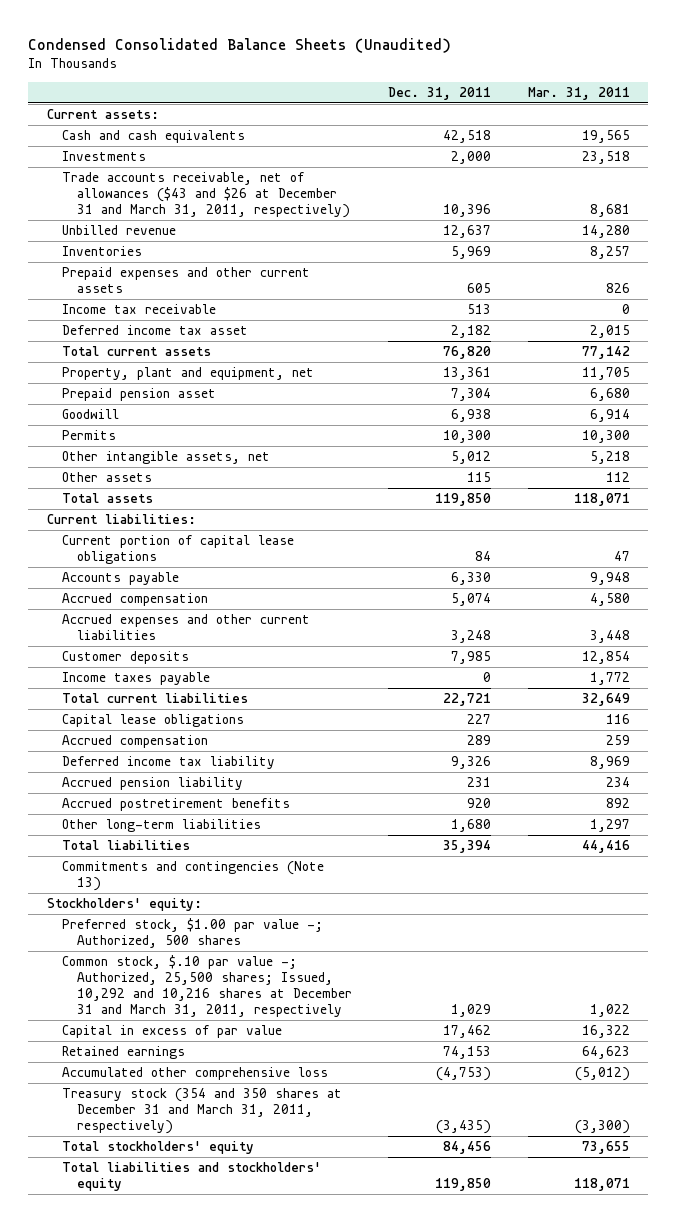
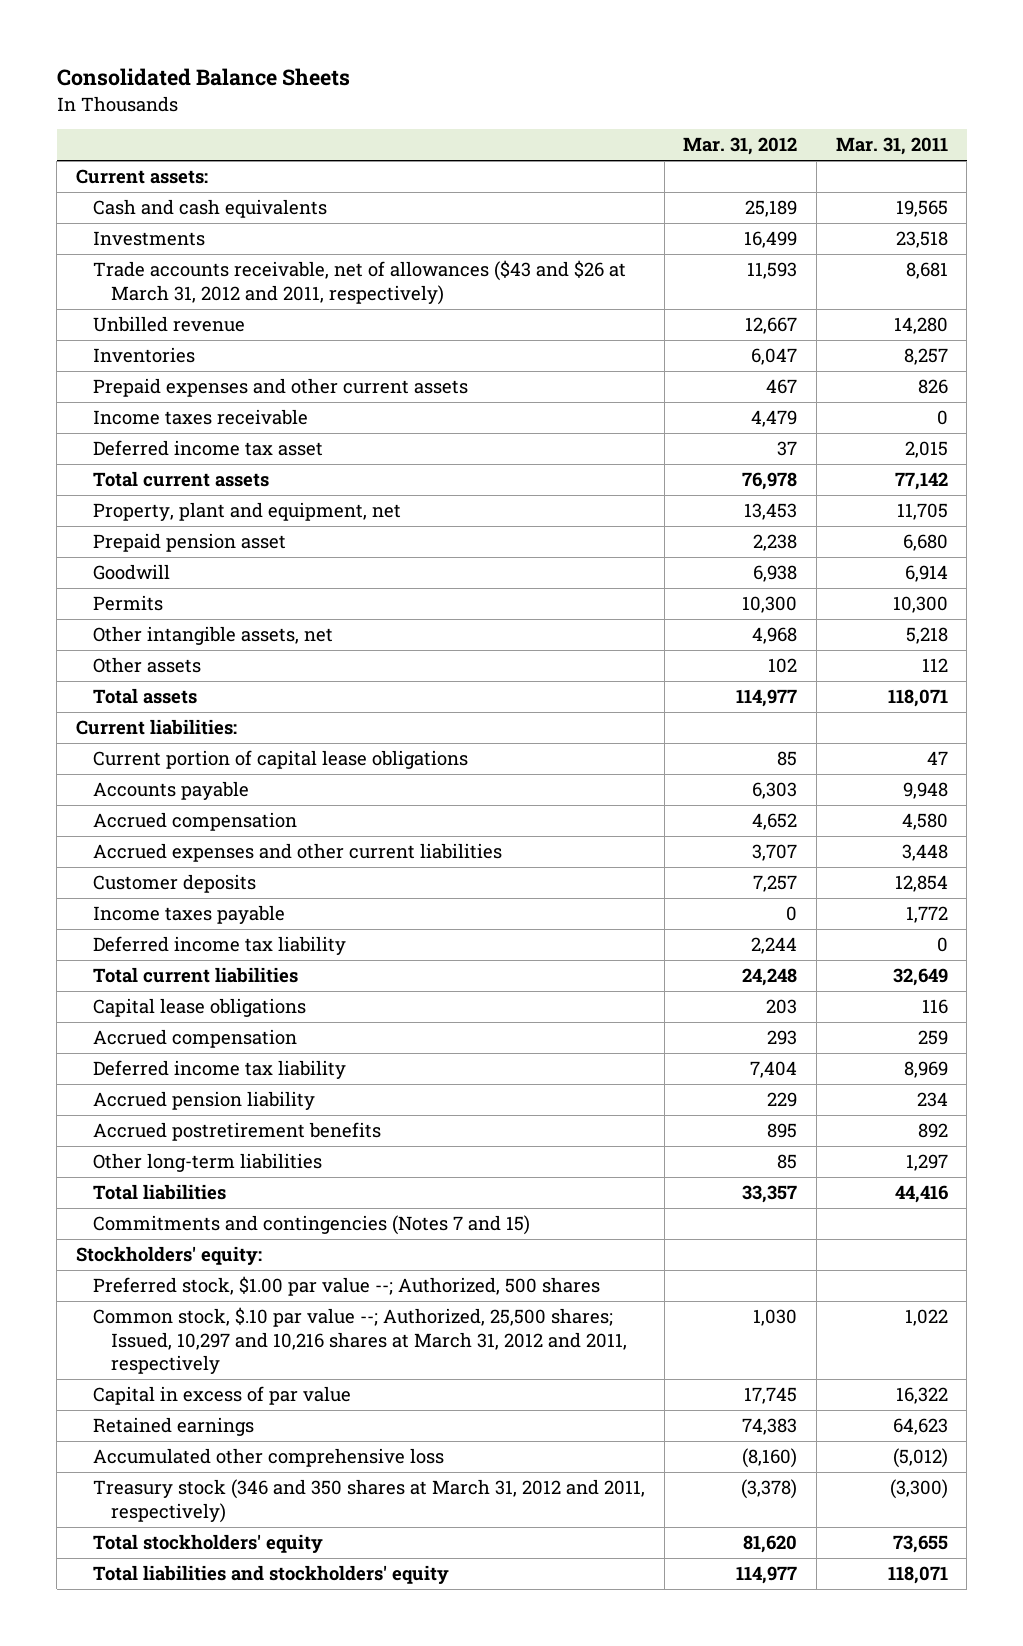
- Condensed Consolidated Balance Sheets (Unaudited)
+ Consolidated Balance Sheets
- | Dec. 31, 2011 | Mar. 31, 2011
+ | Mar. 31, 2012 | Mar. 31, 2011
- Trade accounts receivable, net of allowances ($43 and $26 at December 31 and March 31, 2011, respectively) | 10,396 | 8,681
+ Trade accounts receivable, net of allowances ($43 and $26 at March 31, 2012 and 2011, respectively) | 11,593 | 8,681
- Income tax receivable | 513 | 0
+ Income taxes receivable | 4,479 | 0
+ Deferred income tax liability | 2,244 | 0
- Commitments and contingencies (Note 13)
+ Commitments and contingencies (Notes 7 and 15)
- Preferred stock, $1.00 par value -; Authorized, 500 shares
- Common stock, $.10 par value -; Authorized, 25,500 shares; Issued, 10,292 and 10,216 shares at December 31 and March 31, 2011, respectively | 1,029 | 1,022
+ Preferred stock, $1.00 par value --; Authorized, 500 shares
+ Common stock, $.10 par value --; Authorized, 25,500 shares; Issued, 10,297 and 10,216 shares at March 31, 2012 and 2011, respectively | 1,030 | 1,022
- Treasury stock (354 and 350 shares at December 31 and March 31, 2011, respectively) | (3,435) | (3,300)
+ Treasury stock (346 and 350 shares at March 31, 2012 and 2011, respectively) | (3,378) | (3,300)

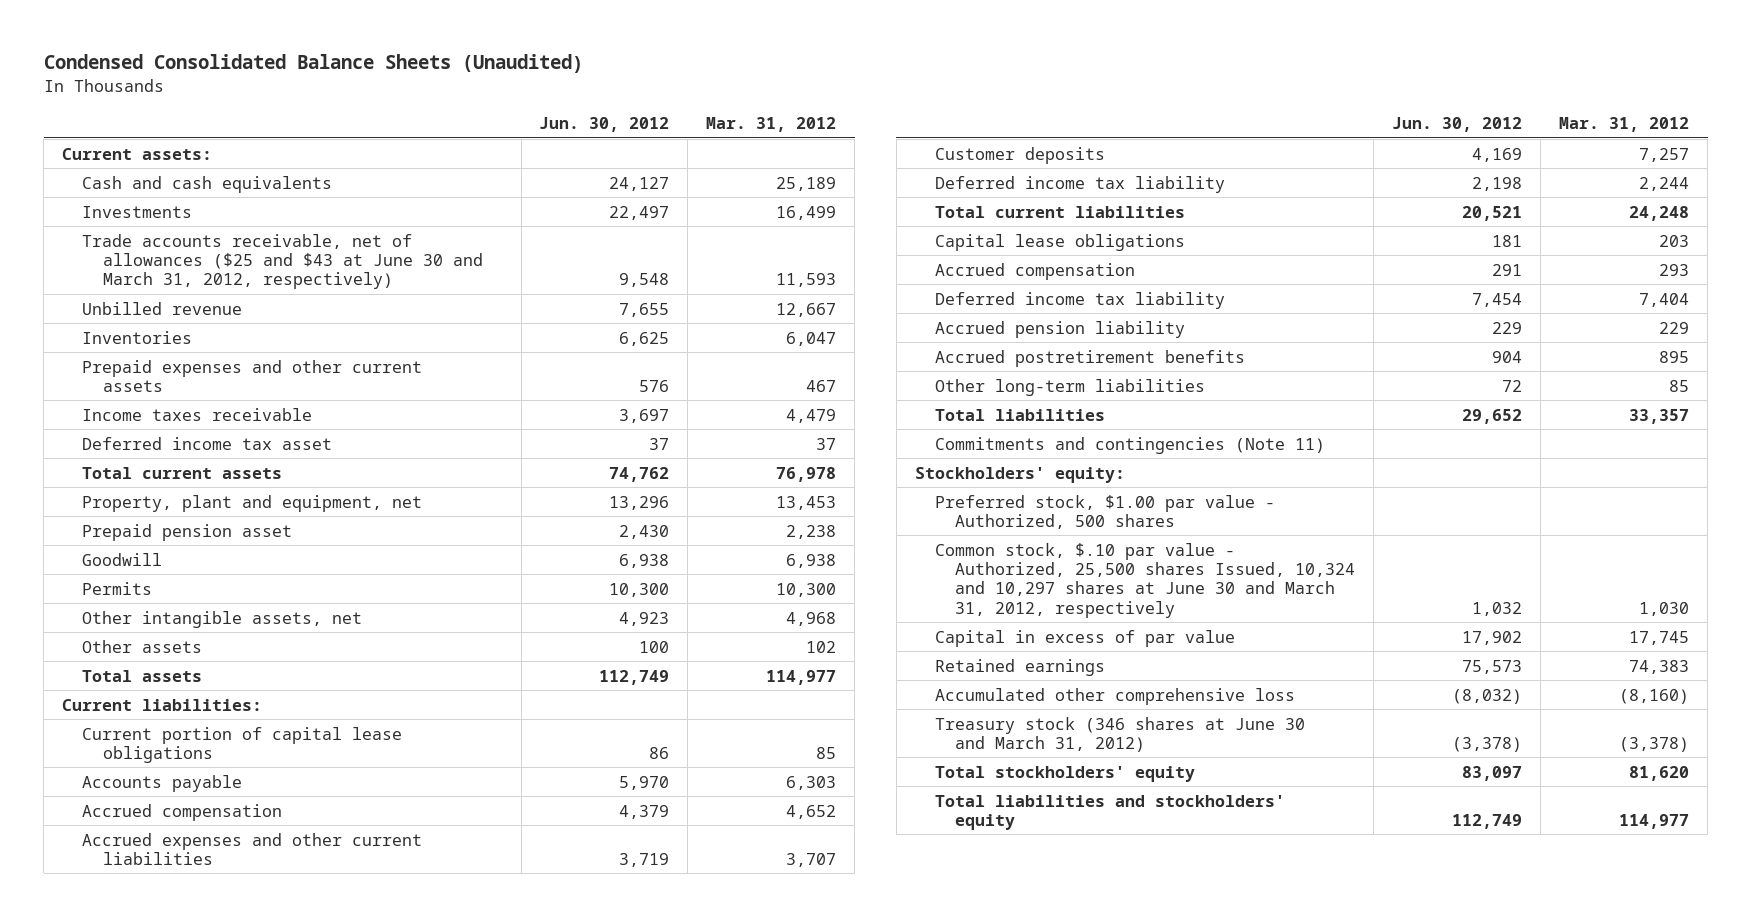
- Consolidated Balance Sheets
+ Condensed Consolidated Balance Sheets (Unaudited)
- | Mar. 31, 2012 | Mar. 31, 2011
+ | Jun. 30, 2012 | Mar. 31, 2012
- Trade accounts receivable, net of allowances ($43 and $26 at March 31, 2012 and 2011, respectively) | 11,593 | 8,681
+ Trade accounts receivable, net of allowances ($25 and $43 at June 30 and March 31, 2012, respectively) | 9,548 | 11,593
- Income taxes payable | 0 | 1,772
- Commitments and contingencies (Notes 7 and 15)
+ Commitments and contingencies (Note 11)
- Preferred stock, $1.00 par value --; Authorized, 500 shares
- Common stock, $.10 par value --; Authorized, 25,500 shares; Issued, 10,297 and 10,216 shares at March 31, 2012 and 2011, respectively | 1,030 | 1,022
+ Preferred stock, $1.00 par value - Authorized, 500 shares
+ Common stock, $.10 par value - Authorized, 25,500 shares Issued, 10,324 and 10,297 shares at June 30 and March 31, 2012, respectively | 1,032 | 1,030
- Treasury stock (346 and 350 shares at March 31, 2012 and 2011, respectively) | (3,378) | (3,300)
+ Treasury stock (346 shares at June 30 and March 31, 2012) | (3,378) | (3,378)

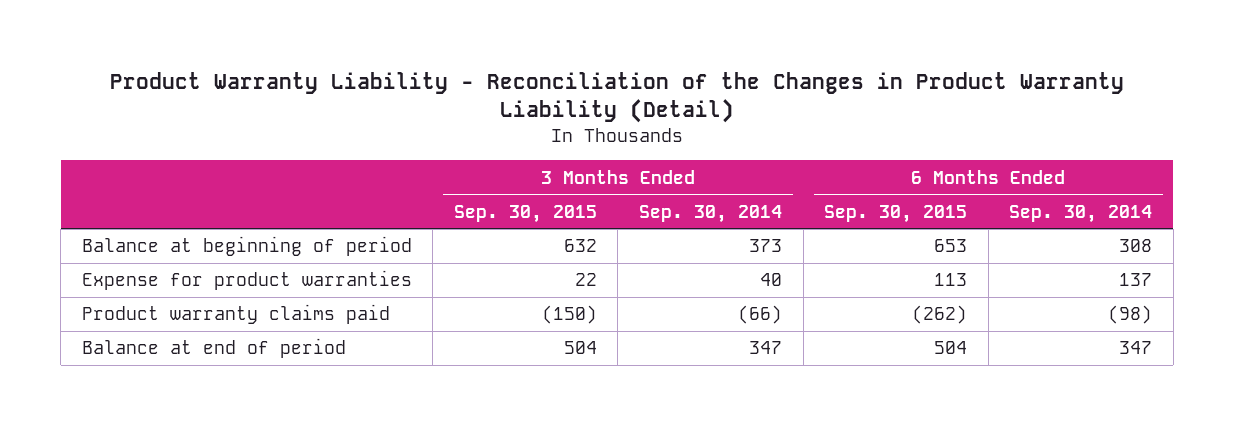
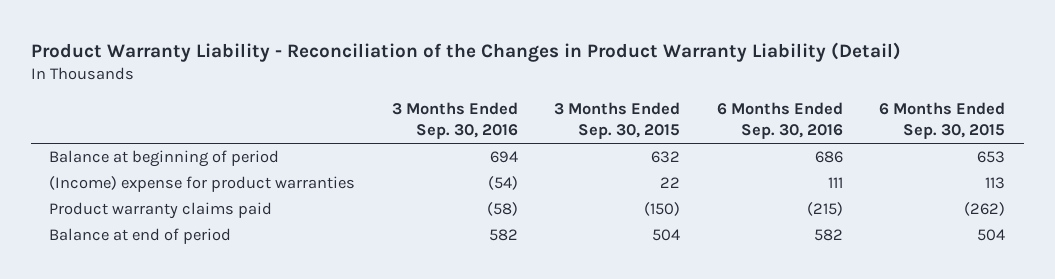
- | 3 Months Ended Sep. 30, 2015 | 3 Months Ended Sep. 30, 2014 | 6 Months Ended Sep. 30, 2015 | 6 Months Ended Sep. 30, 2014
+ | 3 Months Ended Sep. 30, 2016 | 3 Months Ended Sep. 30, 2015 | 6 Months Ended Sep. 30, 2016 | 6 Months Ended Sep. 30, 2015
- Expense for product warranties | 22 | 40 | 113 | 137
+ (Income) expense for product warranties | (54) | 22 | 111 | 113

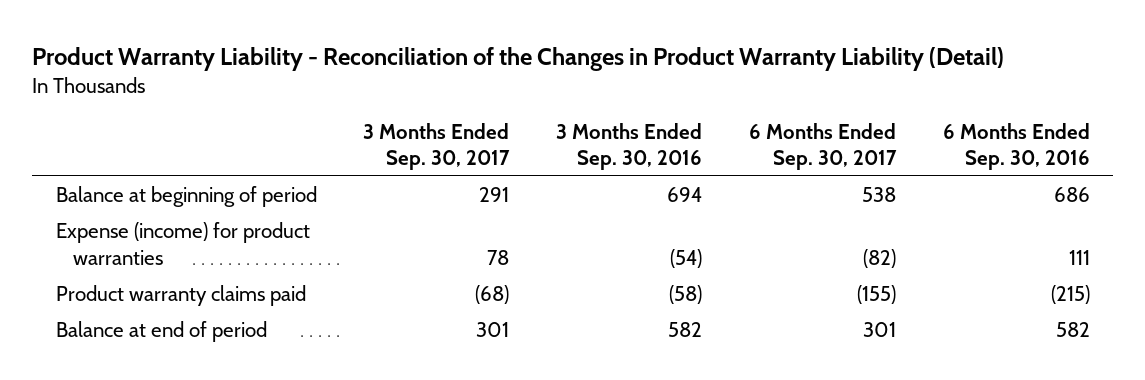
- | 3 Months Ended Sep. 30, 2016 | 3 Months Ended Sep. 30, 2015 | 6 Months Ended Sep. 30, 2016 | 6 Months Ended Sep. 30, 2015
+ | 3 Months Ended Sep. 30, 2017 | 3 Months Ended Sep. 30, 2016 | 6 Months Ended Sep. 30, 2017 | 6 Months Ended Sep. 30, 2016
- (Income) expense for product warranties | (54) | 22 | 111 | 113
+ Expense (income) for product warranties | 78 | (54) | (82) | 111

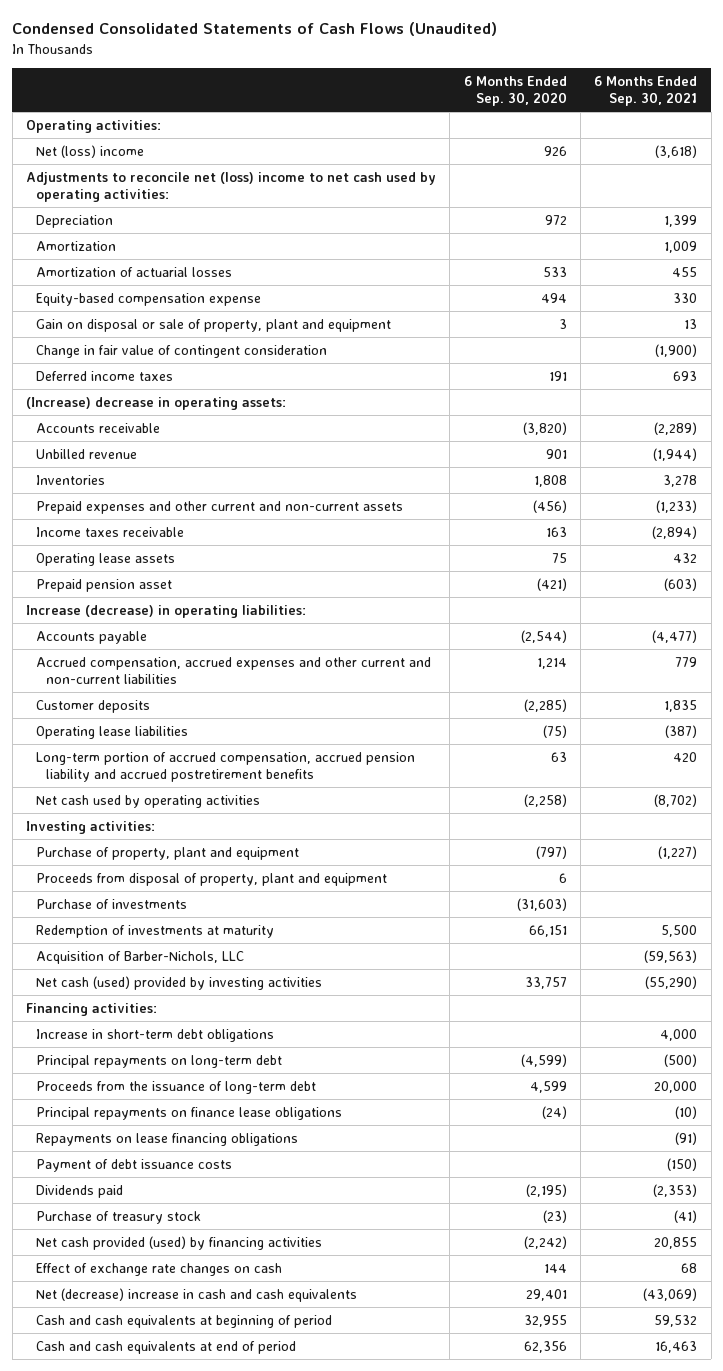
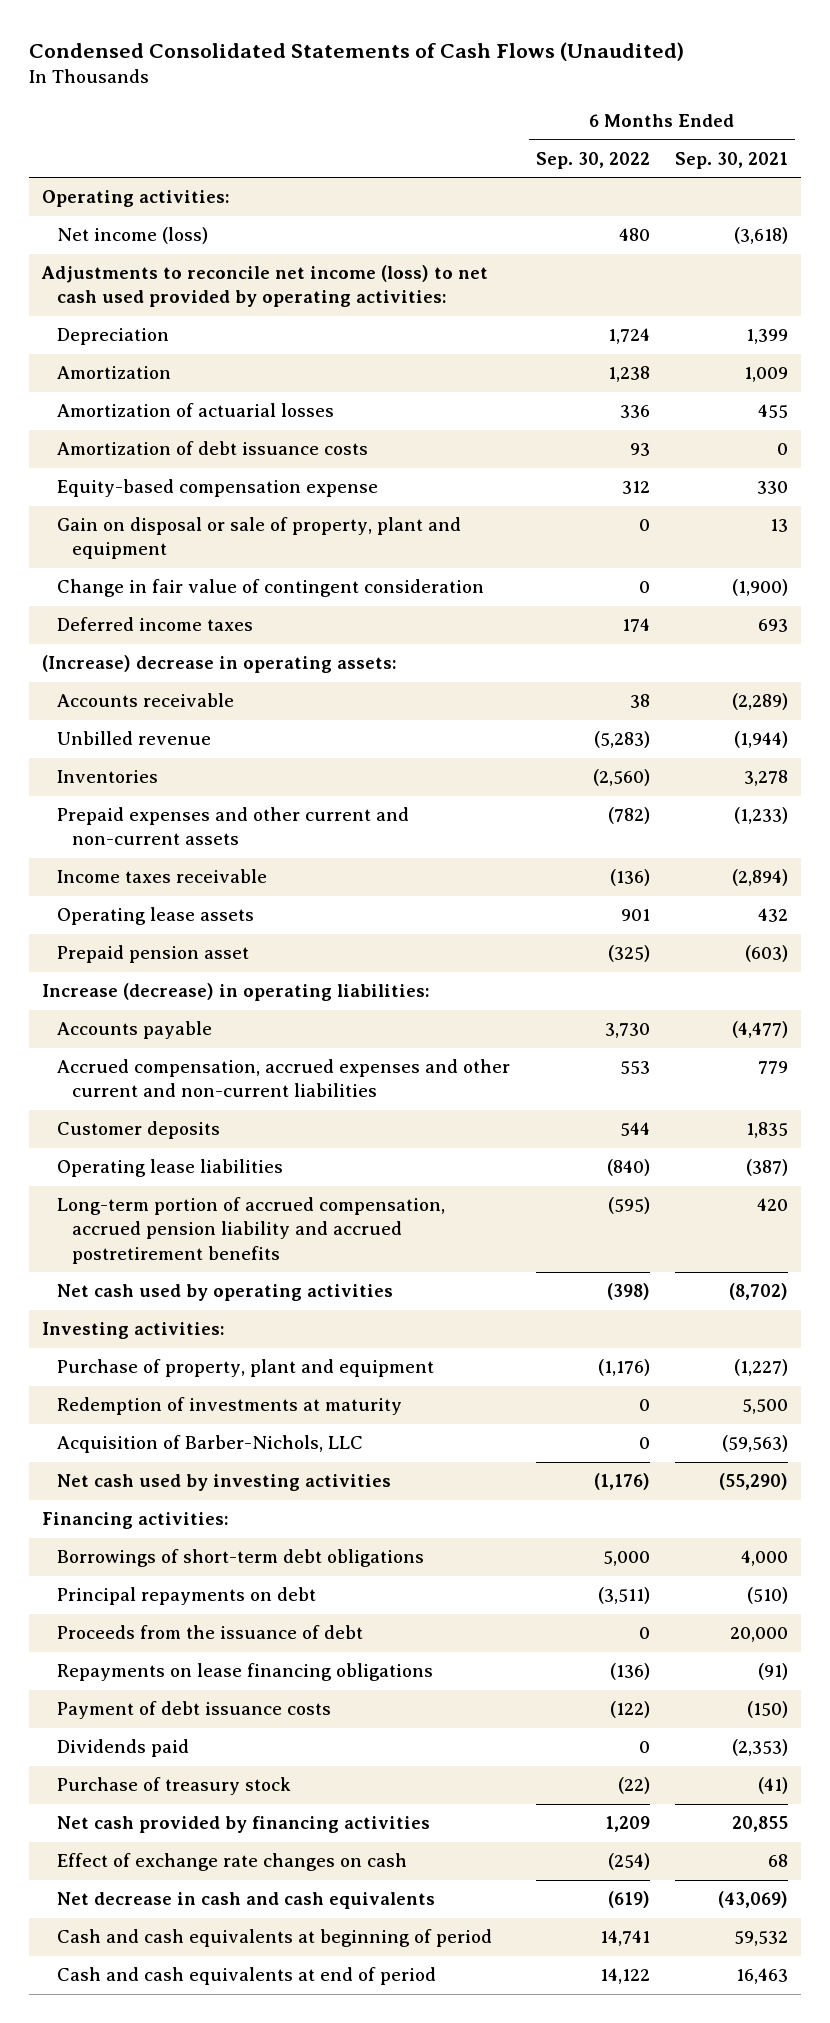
- | 6 Months Ended Sep. 30, 2020 | 6 Months Ended Sep. 30, 2021
+ | 6 Months Ended Sep. 30, 2022 | 6 Months Ended Sep. 30, 2021
- Net (loss) income | 926 | (3,618)
- Adjustments to reconcile net (loss) income to net cash used by operating activities:
+ Net income (loss) | 480 | (3,618)
+ Adjustments to reconcile net income (loss) to net cash used provided by operating activities:
+ Amortization of debt issuance costs | 93 | 0
- Proceeds from disposal of property, plant and equipment | 6 |
- Purchase of investments | (31,603) |
- Net cash (used) provided by investing activities | 33,757 | (55,290)
+ Net cash used by investing activities | (1,176) | (55,290)
- Increase in short-term debt obligations | | 4,000
- Principal repayments on long-term debt | (4,599) | (500)
- Proceeds from the issuance of long-term debt | 4,599 | 20,000
- Principal repayments on finance lease obligations | (24) | (10)
+ Borrowings of short-term debt obligations | 5,000 | 4,000
+ Principal repayments on debt | (3,511) | (510)
+ Proceeds from the issuance of debt | 0 | 20,000
- Net cash provided (used) by financing activities | (2,242) | 20,855
+ Net cash provided by financing activities | 1,209 | 20,855
- Net (decrease) increase in cash and cash equivalents | 29,401 | (43,069)
+ Net decrease in cash and cash equivalents | (619) | (43,069)

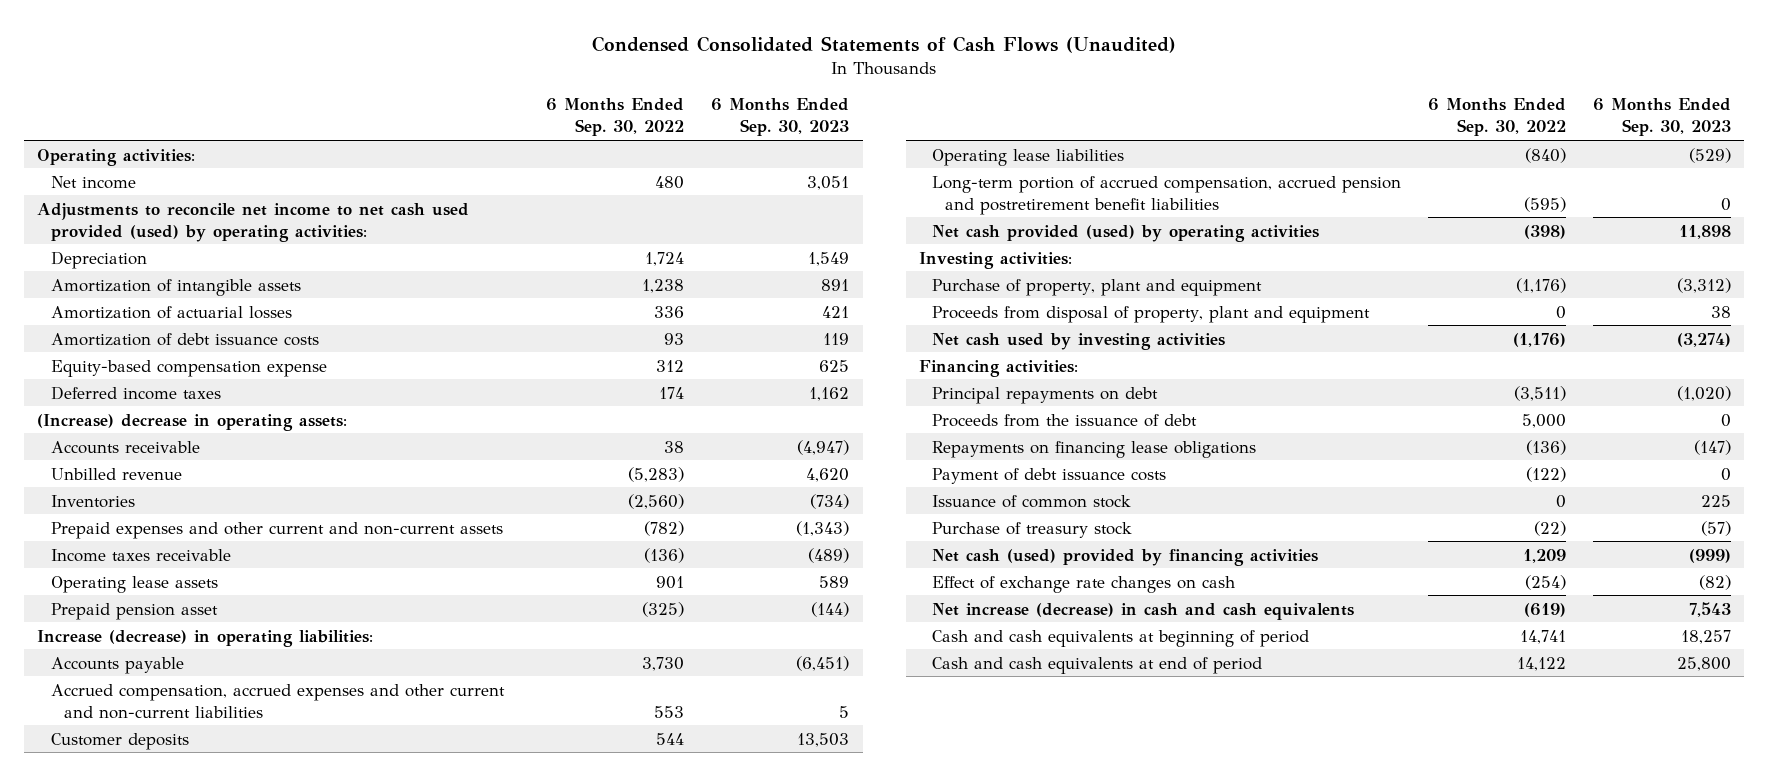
- | 6 Months Ended Sep. 30, 2022 | 6 Months Ended Sep. 30, 2021
+ | 6 Months Ended Sep. 30, 2022 | 6 Months Ended Sep. 30, 2023
- Net income (loss) | 480 | (3,618)
- Adjustments to reconcile net income (loss) to net cash used provided by operating activities:
+ Net income | 480 | 3,051
+ Adjustments to reconcile net income to net cash used provided (used) by operating activities:
- Amortization | 1,238 | 1,009
+ Amortization of intangible assets | 1,238 | 891
- Gain on disposal or sale of property, plant and equipment | 0 | 13
- Change in fair value of contingent consideration | 0 | (1,900)
- Long-term portion of accrued compensation, accrued pension liability and accrued postretirement benefits | (595) | 420
- Net cash used by operating activities | (398) | (8,702)
+ Long-term portion of accrued compensation, accrued pension and postretirement benefit liabilities | (595) | 0
+ Net cash provided (used) by operating activities | (398) | 11,898
- Redemption of investments at maturity | 0 | 5,500
- Acquisition of Barber-Nichols, LLC | 0 | (59,563)
+ Proceeds from disposal of property, plant and equipment | 0 | 38
- Borrowings of short-term debt obligations | 5,000 | 4,000
- Proceeds from the issuance of debt | 0 | 20,000
- Repayments on lease financing obligations | (136) | (91)
+ Proceeds from the issuance of debt | 5,000 | 0
+ Repayments on financing lease obligations | (136) | (147)
- Dividends paid | 0 | (2,353)
+ Issuance of common stock | 0 | 225
- Net cash provided by financing activities | 1,209 | 20,855
+ Net cash (used) provided by financing activities | 1,209 | (999)
- Net decrease in cash and cash equivalents | (619) | (43,069)
+ Net increase (decrease) in cash and cash equivalents | (619) | 7,543

